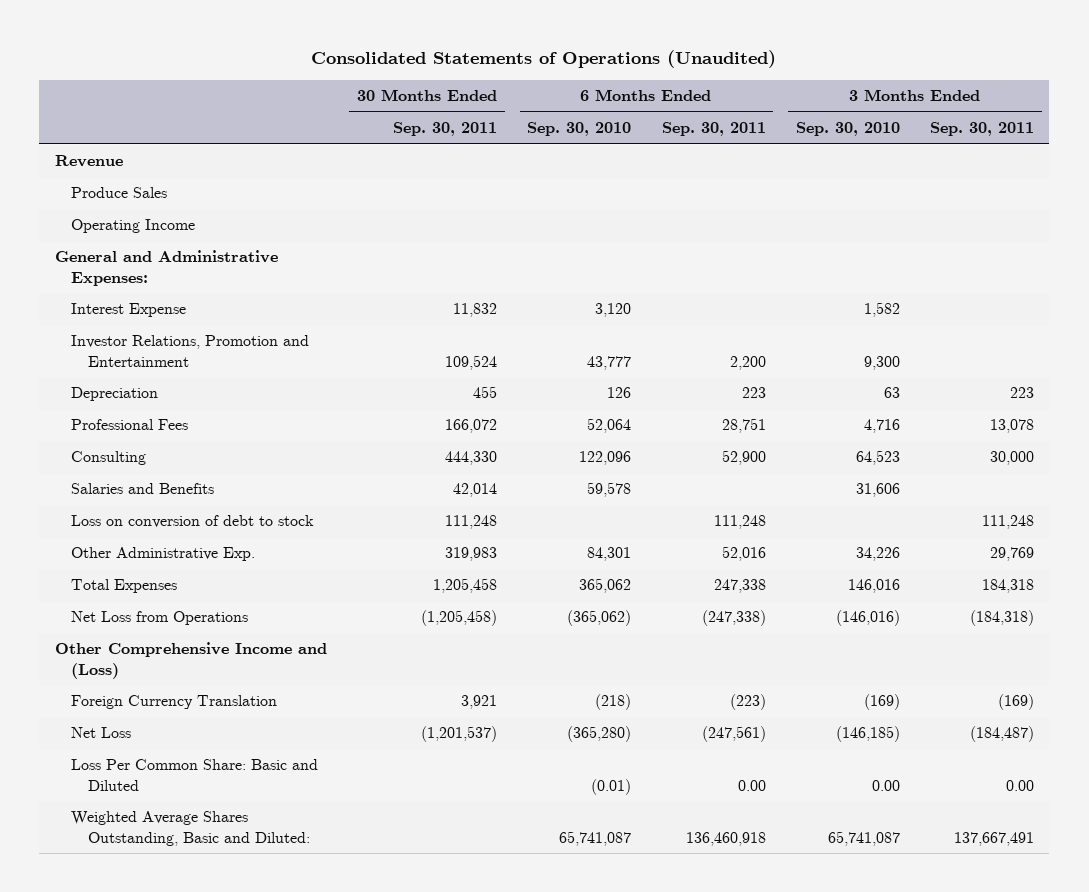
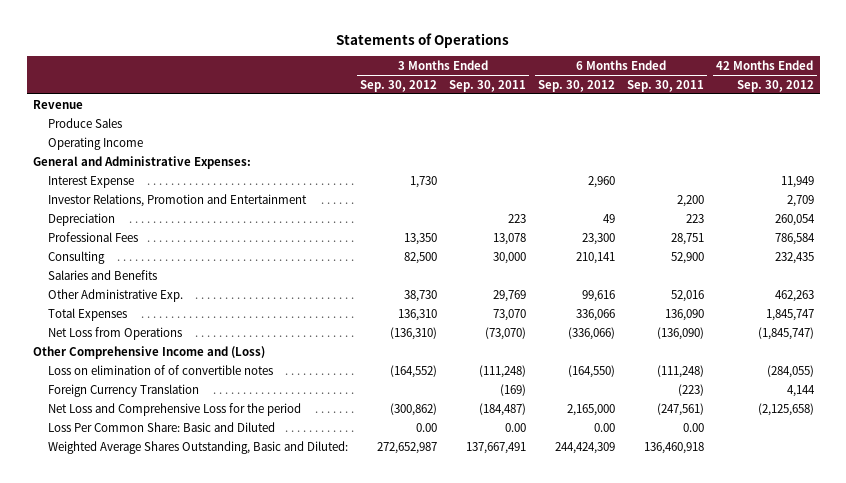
- Consolidated Statements of Operations (Unaudited)
+ Statements of Operations
- | 30 Months Ended Sep. 30, 2011 | 6 Months Ended Sep. 30, 2010 | 6 Months Ended Sep. 30, 2011 | 3 Months Ended Sep. 30, 2010 | 3 Months Ended Sep. 30, 2011
+ | 3 Months Ended Sep. 30, 2012 | 3 Months Ended Sep. 30, 2011 | 6 Months Ended Sep. 30, 2012 | 6 Months Ended Sep. 30, 2011 | 42 Months Ended Sep. 30, 2012
- Loss on conversion of debt to stock | 111,248 | | 111,248 | | 111,248
- Total Expenses | 1,205,458 | 365,062 | 247,338 | 146,016 | 184,318
- Net Loss from Operations | (1,205,458) | (365,062) | (247,338) | (146,016) | (184,318)
+ Total Expenses | 136,310 | 73,070 | 336,066 | 136,090 | 1,845,747
+ Net Loss from Operations | (136,310) | (73,070) | (336,066) | (136,090) | (1,845,747)
+ Loss on elimination of of convertible notes | (164,552) | (111,248) | (164,550) | (111,248) | (284,055)
- Net Loss | (1,201,537) | (365,280) | (247,561) | (146,185) | (184,487)
+ Net Loss and Comprehensive Loss for the period | (300,862) | (184,487) | 2,165,000 | (247,561) | (2,125,658)

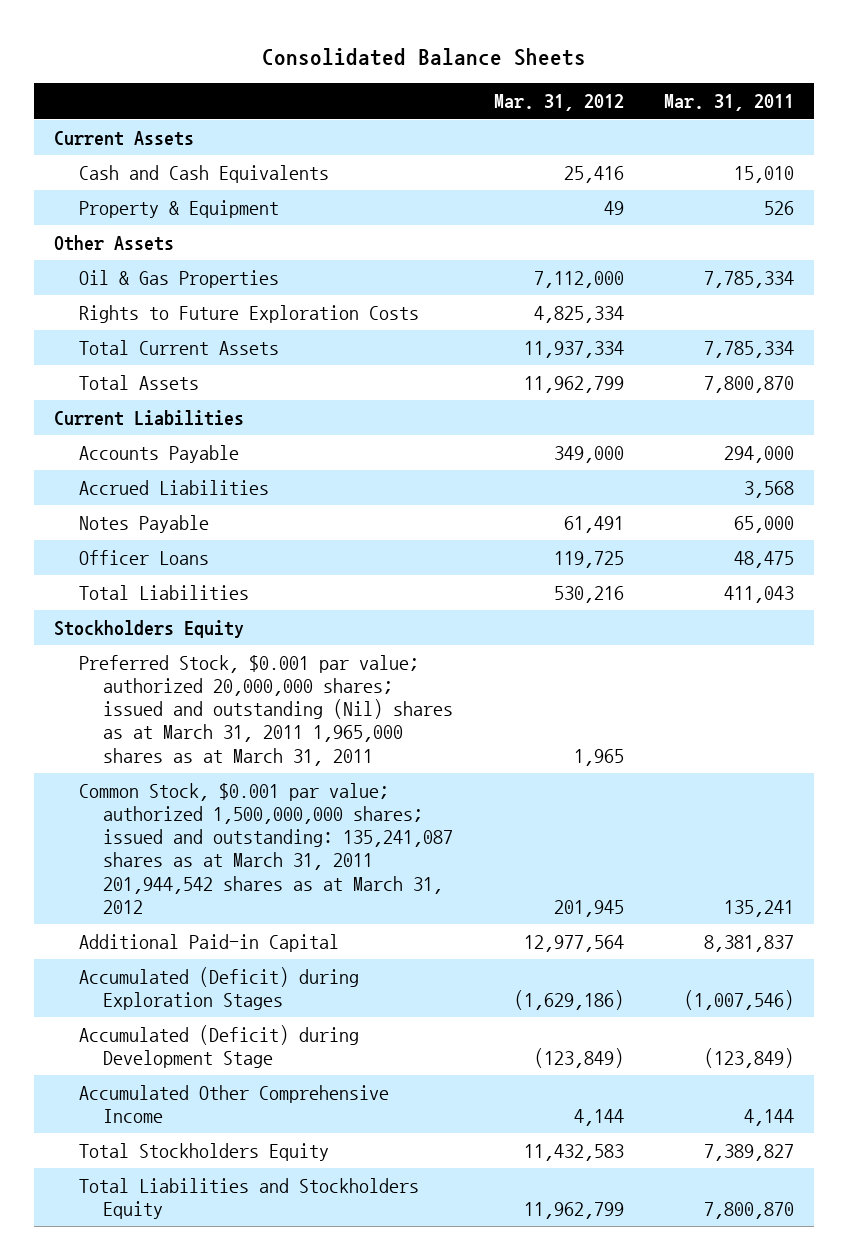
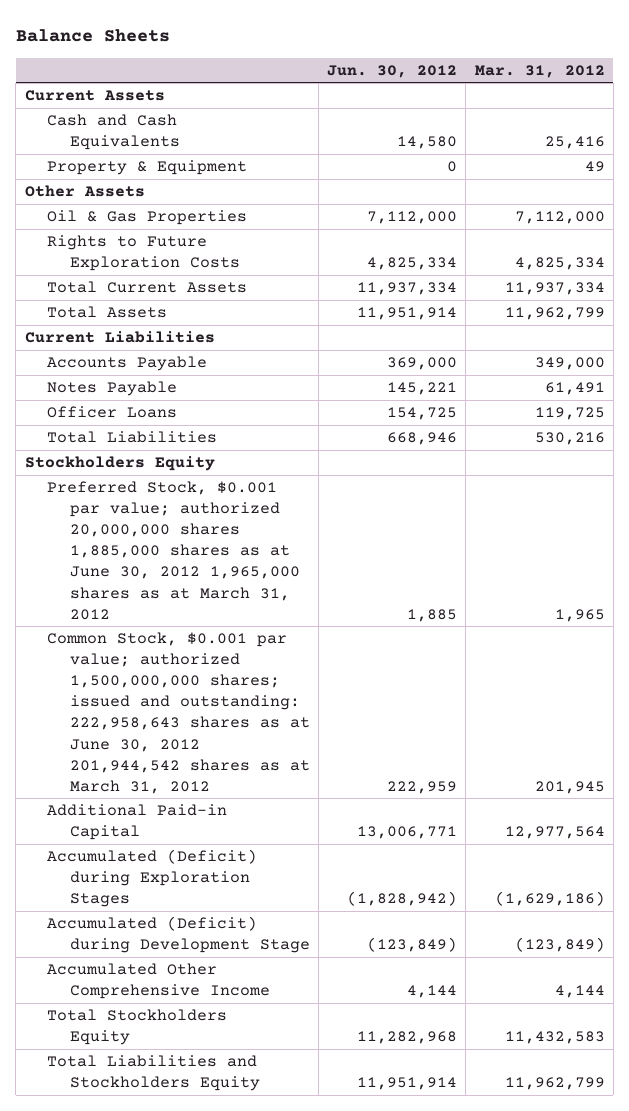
- Consolidated Balance Sheets
+ Balance Sheets
- | Mar. 31, 2012 | Mar. 31, 2011
+ | Jun. 30, 2012 | Mar. 31, 2012
- Accrued Liabilities | | 3,568
- Preferred Stock, $0.001 par value; authorized 20,000,000 shares; issued and outstanding (Nil) shares as at March 31, 2011 1,965,000 shares as at March 31, 2011 | 1,965 |
- Common Stock, $0.001 par value; authorized 1,500,000,000 shares; issued and outstanding: 135,241,087 shares as at March 31, 2011 201,944,542 shares as at March 31, 2012 | 201,945 | 135,241
+ Preferred Stock, $0.001 par value; authorized 20,000,000 shares 1,885,000 shares as at June 30, 2012 1,965,000 shares as at March 31, 2012 | 1,885 | 1,965
+ Common Stock, $0.001 par value; authorized 1,500,000,000 shares; issued and outstanding: 222,958,643 shares as at June 30, 2012 201,944,542 shares as at March 31, 2012 | 222,959 | 201,945

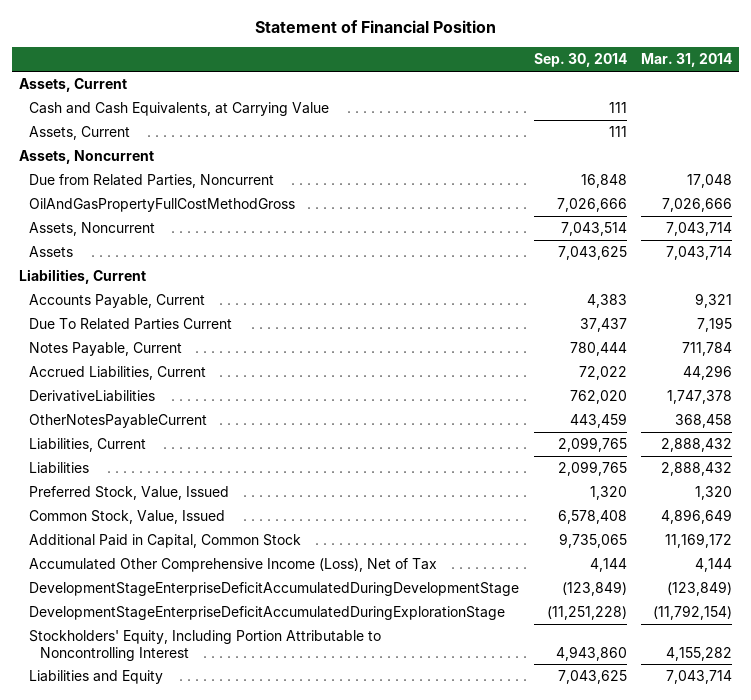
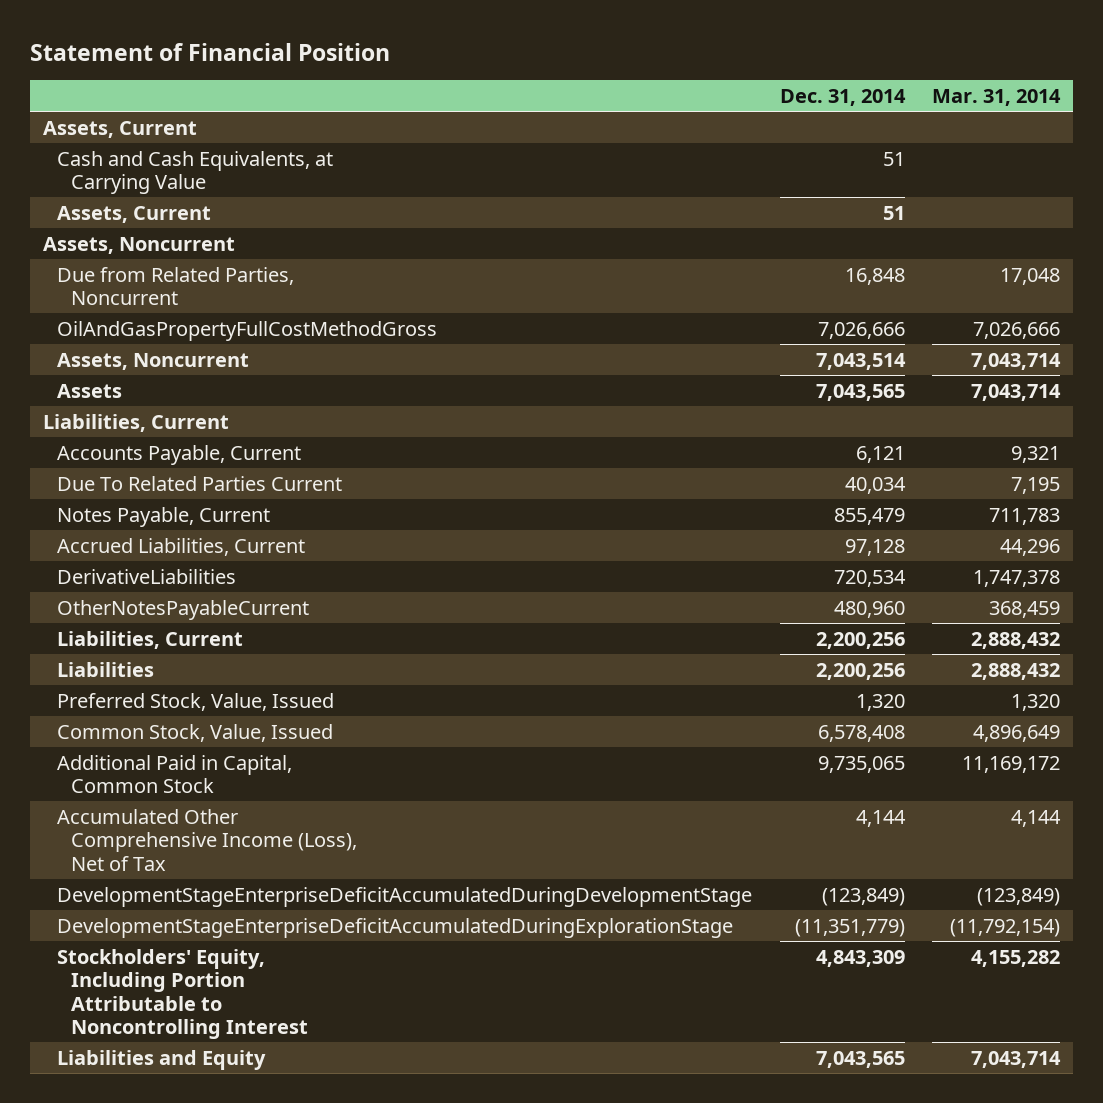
- | Sep. 30, 2014 | Mar. 31, 2014
+ | Dec. 31, 2014 | Mar. 31, 2014
- Notes Payable, Current | 780,444 | 711,784
+ Notes Payable, Current | 855,479 | 711,783
- OtherNotesPayableCurrent | 443,459 | 368,458
+ OtherNotesPayableCurrent | 480,960 | 368,459

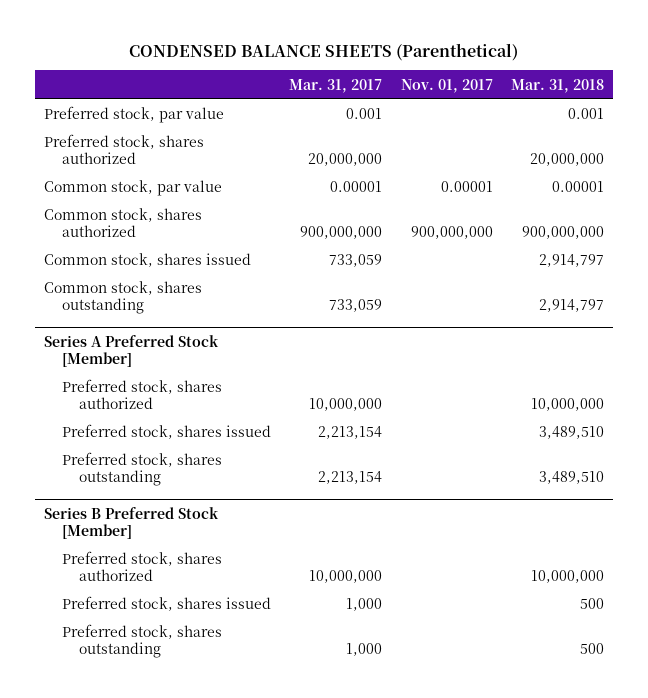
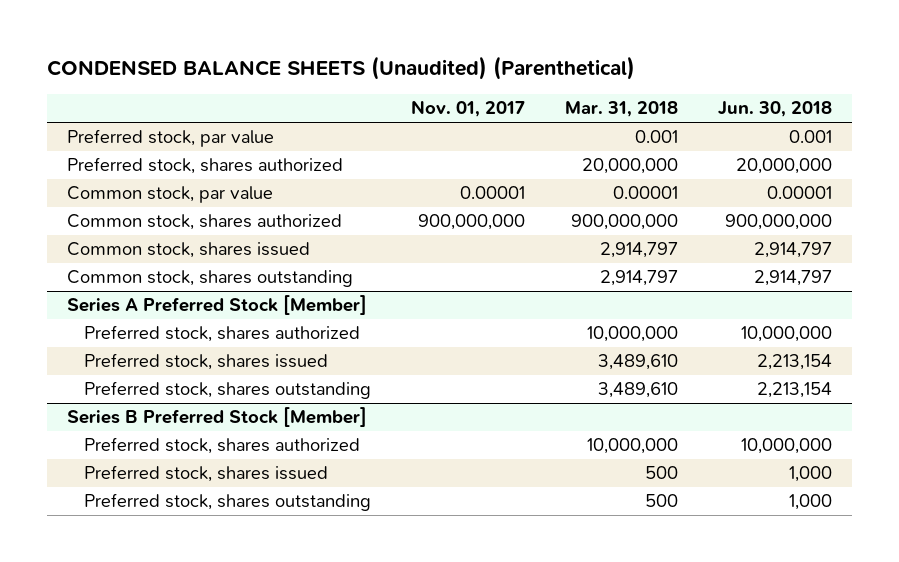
- CONDENSED BALANCE SHEETS (Parenthetical)
+ CONDENSED BALANCE SHEETS (Unaudited) (Parenthetical)
- | Mar. 31, 2017 | Nov. 01, 2017 | Mar. 31, 2018
+ | Nov. 01, 2017 | Mar. 31, 2018 | Jun. 30, 2018
@ Series A Preferred Stock [Member]
- Preferred stock, shares issued | 2,213,154 | | 3,489,510
- Preferred stock, shares outstanding | 2,213,154 | | 3,489,510
+ Preferred stock, shares issued | | 3,489,610 | 2,213,154
+ Preferred stock, shares outstanding | | 3,489,610 | 2,213,154

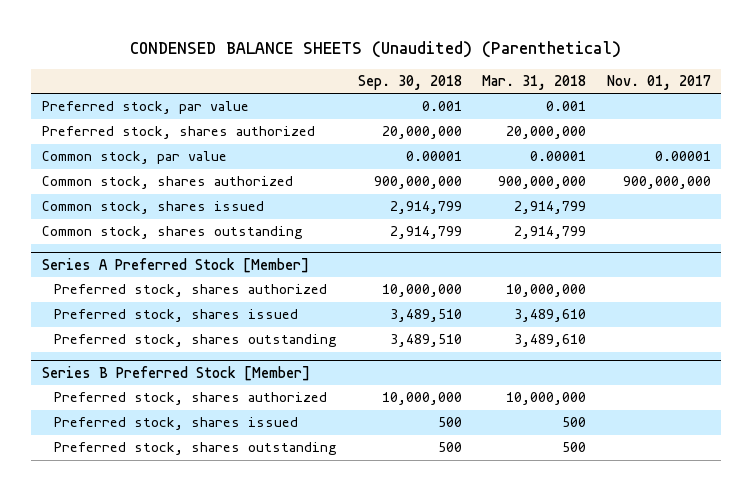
- | Nov. 01, 2017 | Mar. 31, 2018 | Jun. 30, 2018
+ | Sep. 30, 2018 | Mar. 31, 2018 | Nov. 01, 2017
- Common stock, shares issued | | 2,914,797 | 2,914,797
- Common stock, shares outstanding | | 2,914,797 | 2,914,797
+ Common stock, shares issued | 2,914,799 | 2,914,799 |
+ Common stock, shares outstanding | 2,914,799 | 2,914,799 |

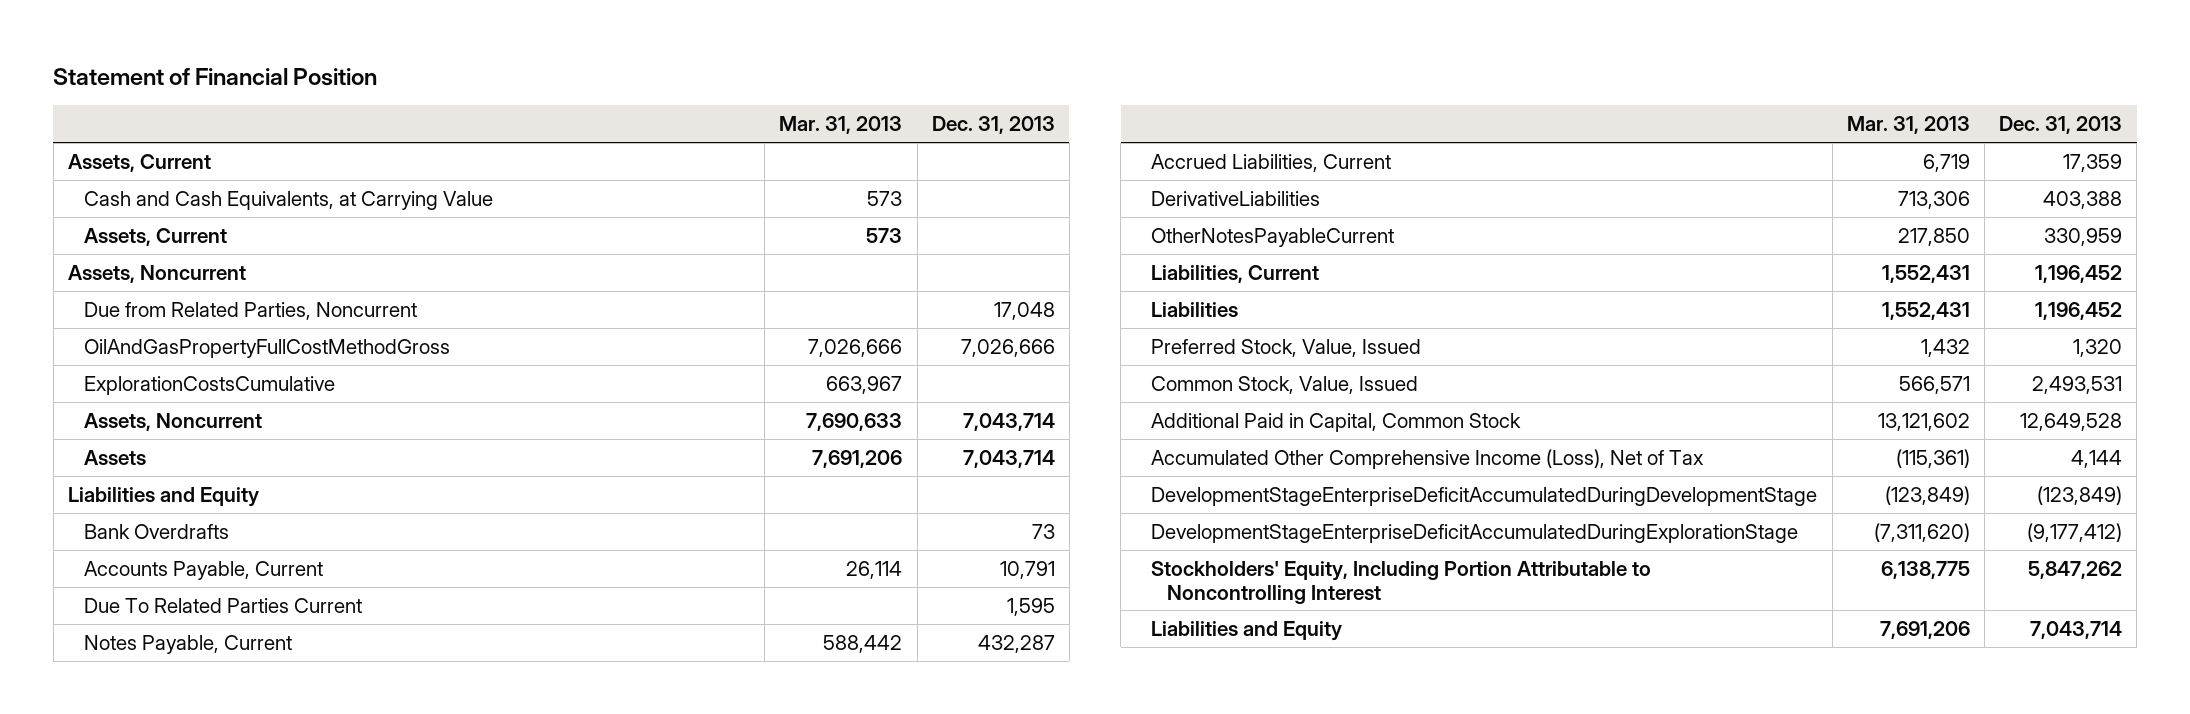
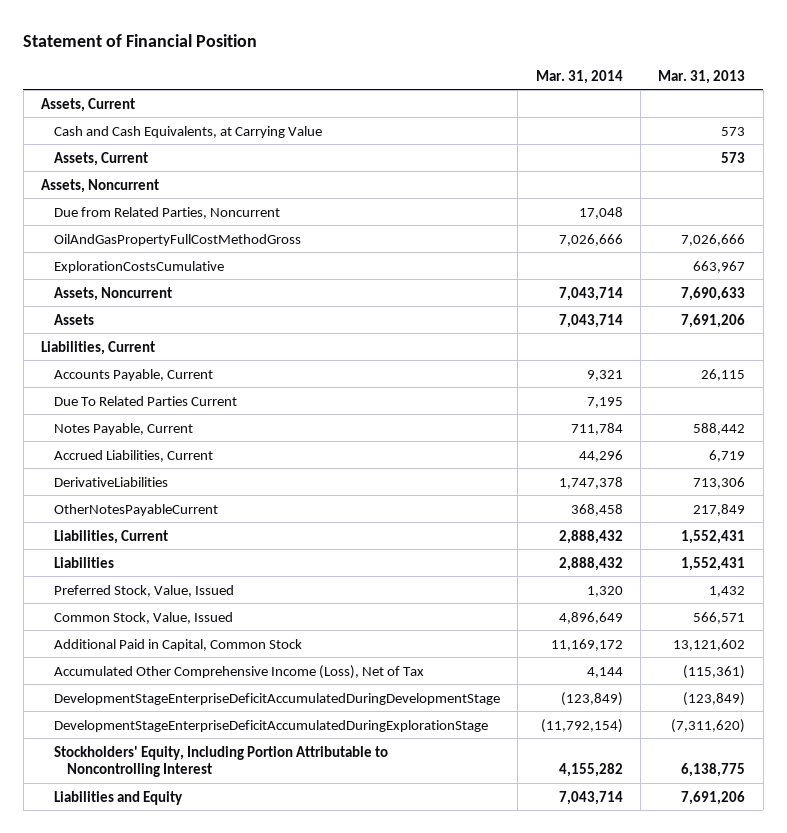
- | Mar. 31, 2013 | Dec. 31, 2013
+ | Mar. 31, 2014 | Mar. 31, 2013
- Liabilities and Equity
- Bank Overdrafts | | 73
- Accounts Payable, Current | 26,114 | 10,791
+ Liabilities, Current
+ Accounts Payable, Current | 9,321 | 26,115
- OtherNotesPayableCurrent | 217,850 | 330,959
+ OtherNotesPayableCurrent | 368,458 | 217,849

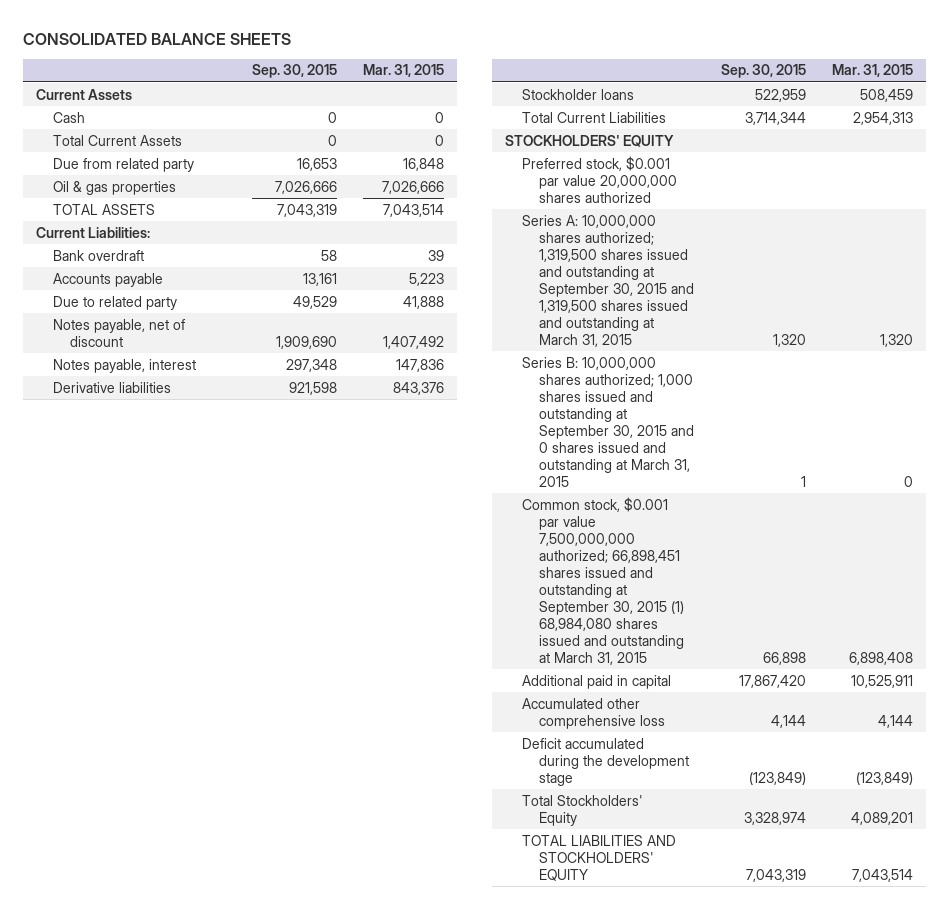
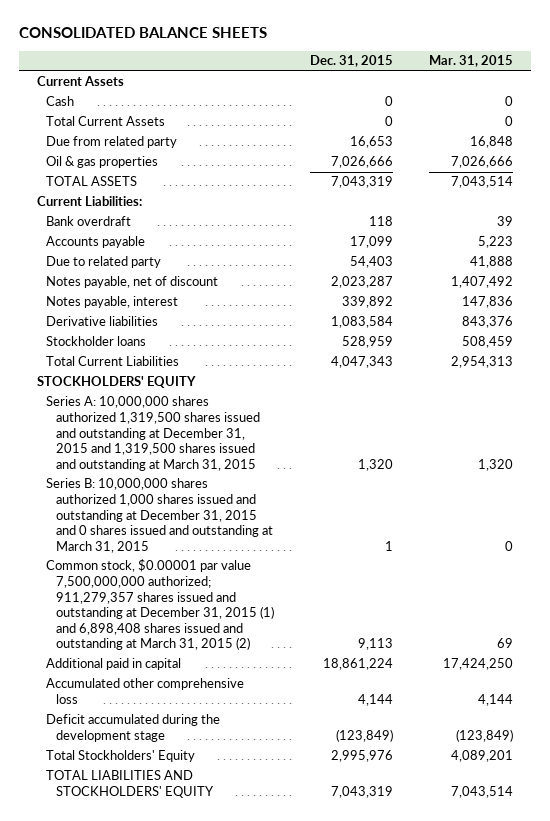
- | Sep. 30, 2015 | Mar. 31, 2015
+ | Dec. 31, 2015 | Mar. 31, 2015
- Preferred stock, $0.001 par value 20,000,000 shares authorized
- Series A: 10,000,000 shares authorized; 1,319,500 shares issued and outstanding at September 30, 2015 and 1,319,500 shares issued and outstanding at March 31, 2015 | 1,320 | 1,320
- Series B: 10,000,000 shares authorized; 1,000 shares issued and outstanding at September 30, 2015 and 0 shares issued and outstanding at March 31, 2015 | 1 | 0
- Common stock, $0.001 par value 7,500,000,000 authorized; 66,898,451 shares issued and outstanding at September 30, 2015 (1) 68,984,080 shares issued and outstanding at March 31, 2015 | 66,898 | 6,898,408
- Additional paid in capital | 17,867,420 | 10,525,911
+ Series A: 10,000,000 shares authorized 1,319,500 shares issued and outstanding at December 31, 2015 and 1,319,500 shares issued and outstanding at March 31, 2015 | 1,320 | 1,320
+ Series B: 10,000,000 shares authorized 1,000 shares issued and outstanding at December 31, 2015 and 0 shares issued and outstanding at March 31, 2015 | 1 | 0
+ Common stock, $0.00001 par value 7,500,000,000 authorized; 911,279,357 shares issued and outstanding at December 31, 2015 (1) and 6,898,408 shares issued and outstanding at March 31, 2015 (2) | 9,113 | 69
+ Additional paid in capital | 18,861,224 | 17,424,250

